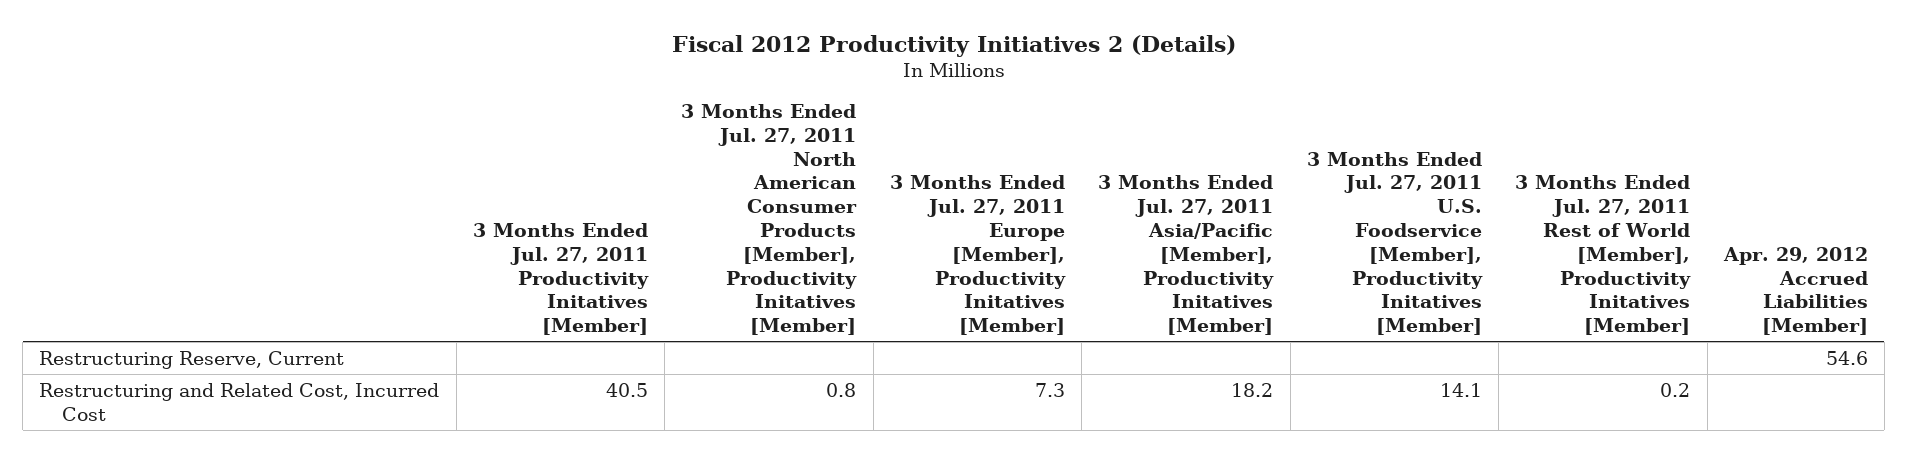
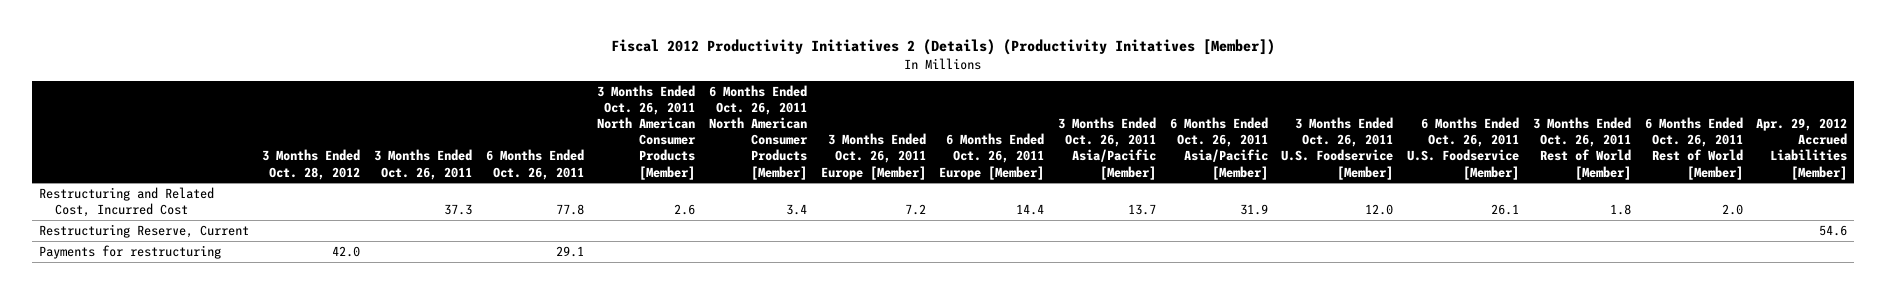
- Fiscal 2012 Productivity Initiatives 2 (Details)
+ Fiscal 2012 Productivity Initiatives 2 (Details) (Productivity Initatives [Member])
- | 3 Months Ended Jul. 27, 2011 Productivity Initatives [Member] | 3 Months Ended Jul. 27, 2011 North American Consumer Products [Member], Productivity Initatives [Member] | 3 Months Ended Jul. 27, 2011 Europe [Member], Productivity Initatives [Member] | 3 Months Ended Jul. 27, 2011 Asia/Pacific [Member], Productivity Initatives [Member] | 3 Months Ended Jul. 27, 2011 U.S. Foodservice [Member], Productivity Initatives [Member] | 3 Months Ended Jul. 27, 2011 Rest of World [Member], Productivity Initatives [Member] | Apr. 29, 2012 Accrued Liabilities [Member]
+ | 3 Months Ended Oct. 28, 2012 | 3 Months Ended Oct. 26, 2011 | 6 Months Ended Oct. 26, 2011 | 3 Months Ended Oct. 26, 2011 North American Consumer Products [Member] | 6 Months Ended Oct. 26, 2011 North American Consumer Products [Member] | 3 Months Ended Oct. 26, 2011 Europe [Member] | 6 Months Ended Oct. 26, 2011 Europe [Member] | 3 Months Ended Oct. 26, 2011 Asia/Pacific [Member] | 6 Months Ended Oct. 26, 2011 Asia/Pacific [Member] | 3 Months Ended Oct. 26, 2011 U.S. Foodservice [Member] | 6 Months Ended Oct. 26, 2011 U.S. Foodservice [Member] | 3 Months Ended Oct. 26, 2011 Rest of World [Member] | 6 Months Ended Oct. 26, 2011 Rest of World [Member] | Apr. 29, 2012 Accrued Liabilities [Member]
moved down: Restructuring Reserve, Current | | | | | | | | | | | | | | 54.6
+ Payments for restructuring | 42.0 | | 29.1 | | | | | | | | | | |

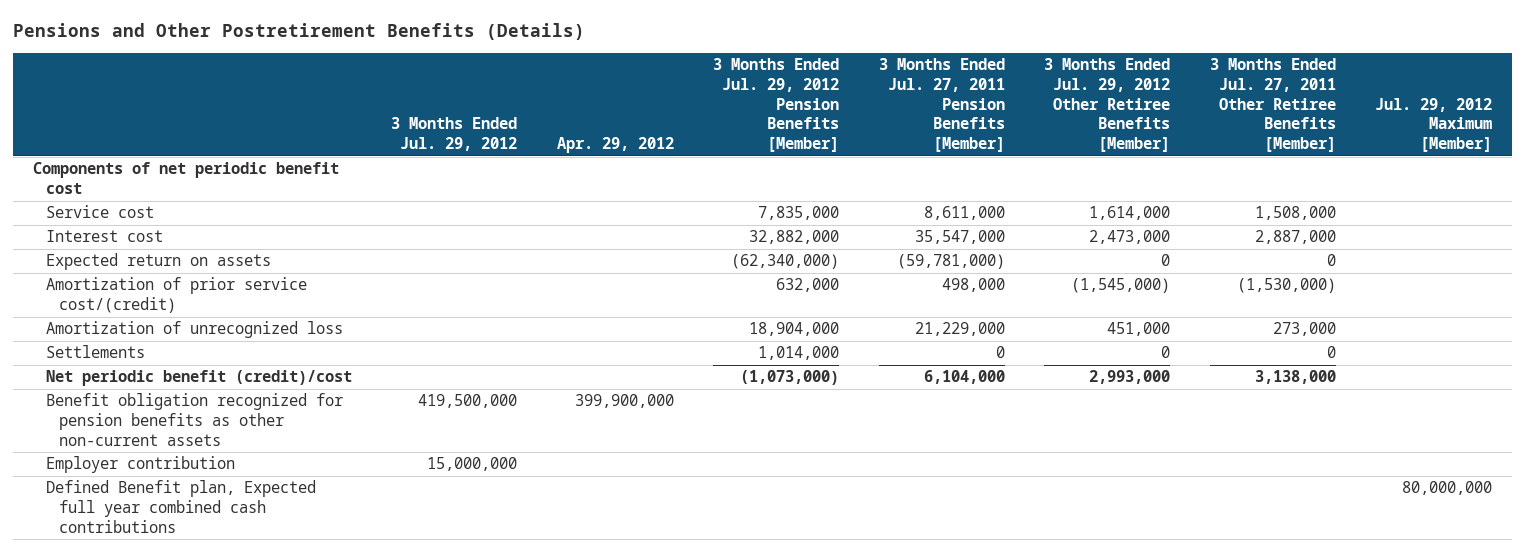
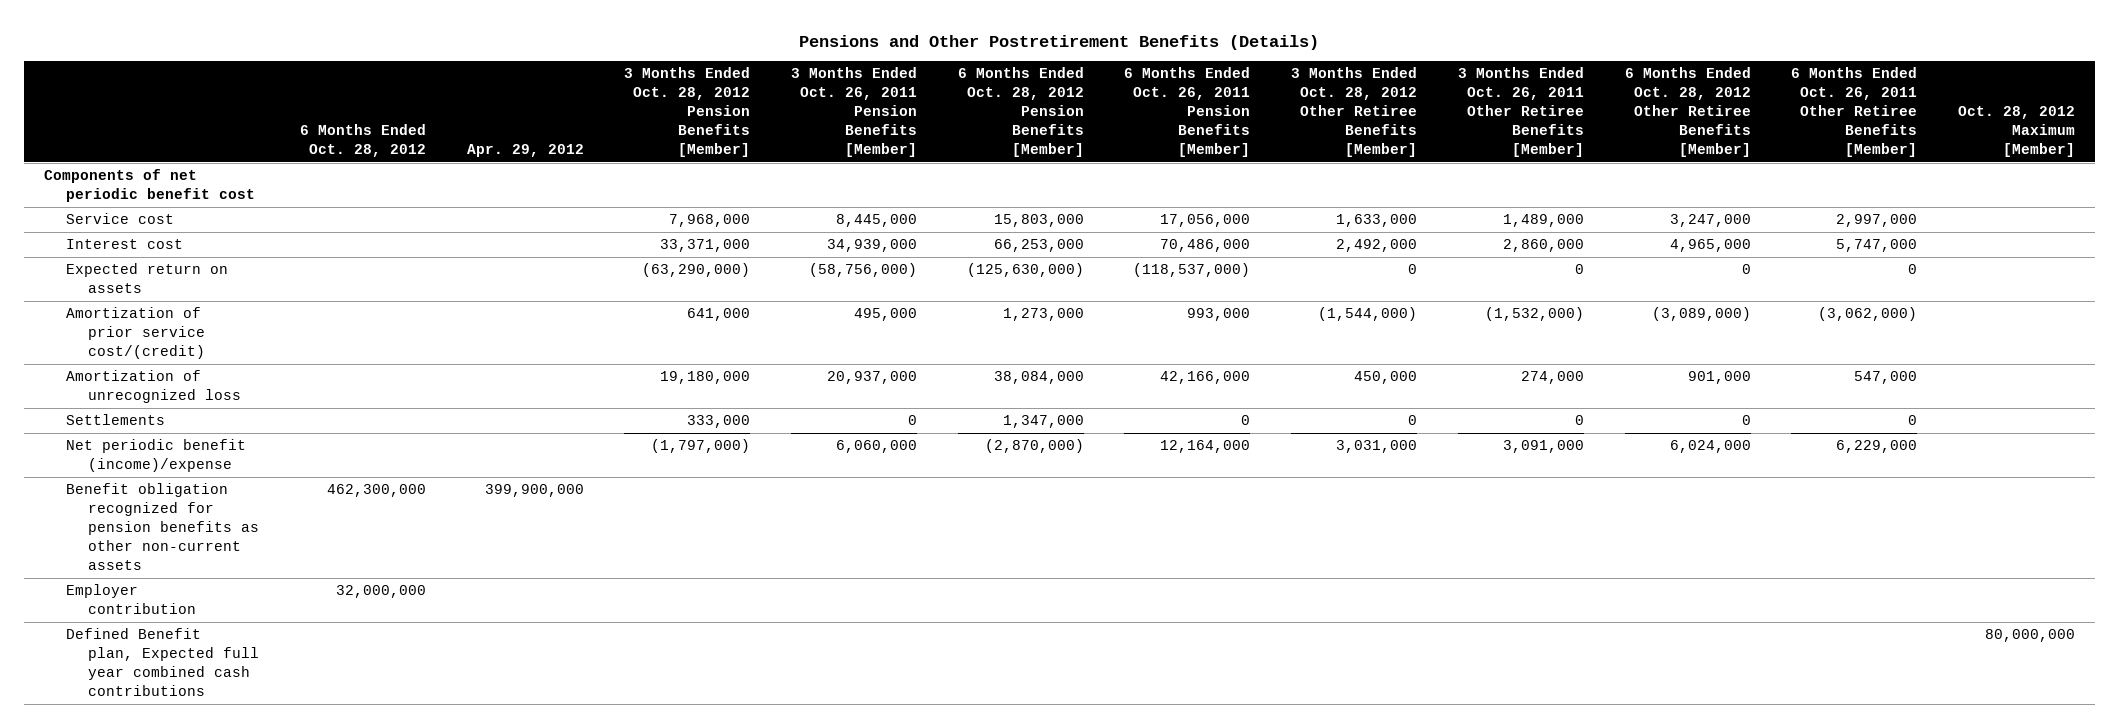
- | 3 Months Ended Jul. 29, 2012 | Apr. 29, 2012 | 3 Months Ended Jul. 29, 2012 Pension Benefits [Member] | 3 Months Ended Jul. 27, 2011 Pension Benefits [Member] | 3 Months Ended Jul. 29, 2012 Other Retiree Benefits [Member] | 3 Months Ended Jul. 27, 2011 Other Retiree Benefits [Member] | Jul. 29, 2012 Maximum [Member]
+ | 6 Months Ended Oct. 28, 2012 | Apr. 29, 2012 | 3 Months Ended Oct. 28, 2012 Pension Benefits [Member] | 3 Months Ended Oct. 26, 2011 Pension Benefits [Member] | 6 Months Ended Oct. 28, 2012 Pension Benefits [Member] | 6 Months Ended Oct. 26, 2011 Pension Benefits [Member] | 3 Months Ended Oct. 28, 2012 Other Retiree Benefits [Member] | 3 Months Ended Oct. 26, 2011 Other Retiree Benefits [Member] | 6 Months Ended Oct. 28, 2012 Other Retiree Benefits [Member] | 6 Months Ended Oct. 26, 2011 Other Retiree Benefits [Member] | Oct. 28, 2012 Maximum [Member]
- Net periodic benefit (credit)/cost | | | (1,073,000) | 6,104,000 | 2,993,000 | 3,138,000 |
+ Net periodic benefit (income)/expense | | | (1,797,000) | 6,060,000 | (2,870,000) | 12,164,000 | 3,031,000 | 3,091,000 | 6,024,000 | 6,229,000 |

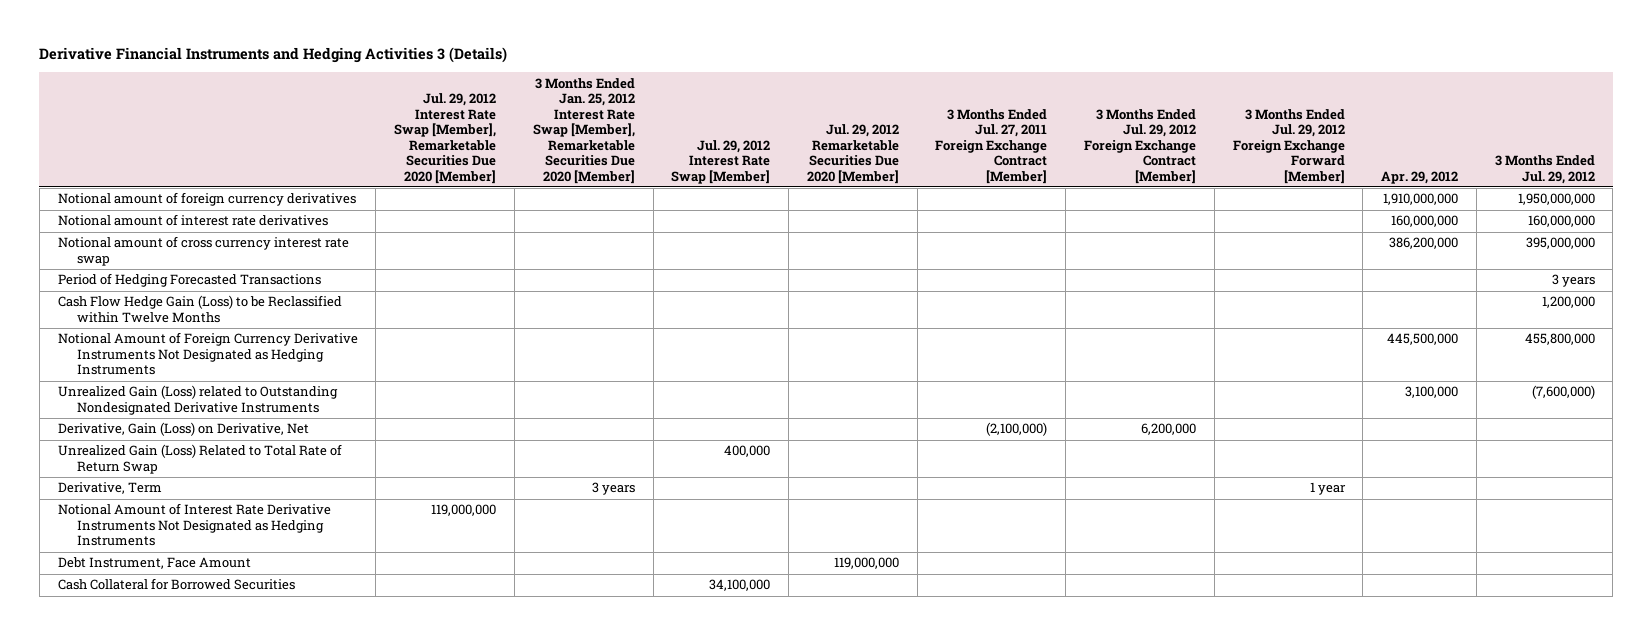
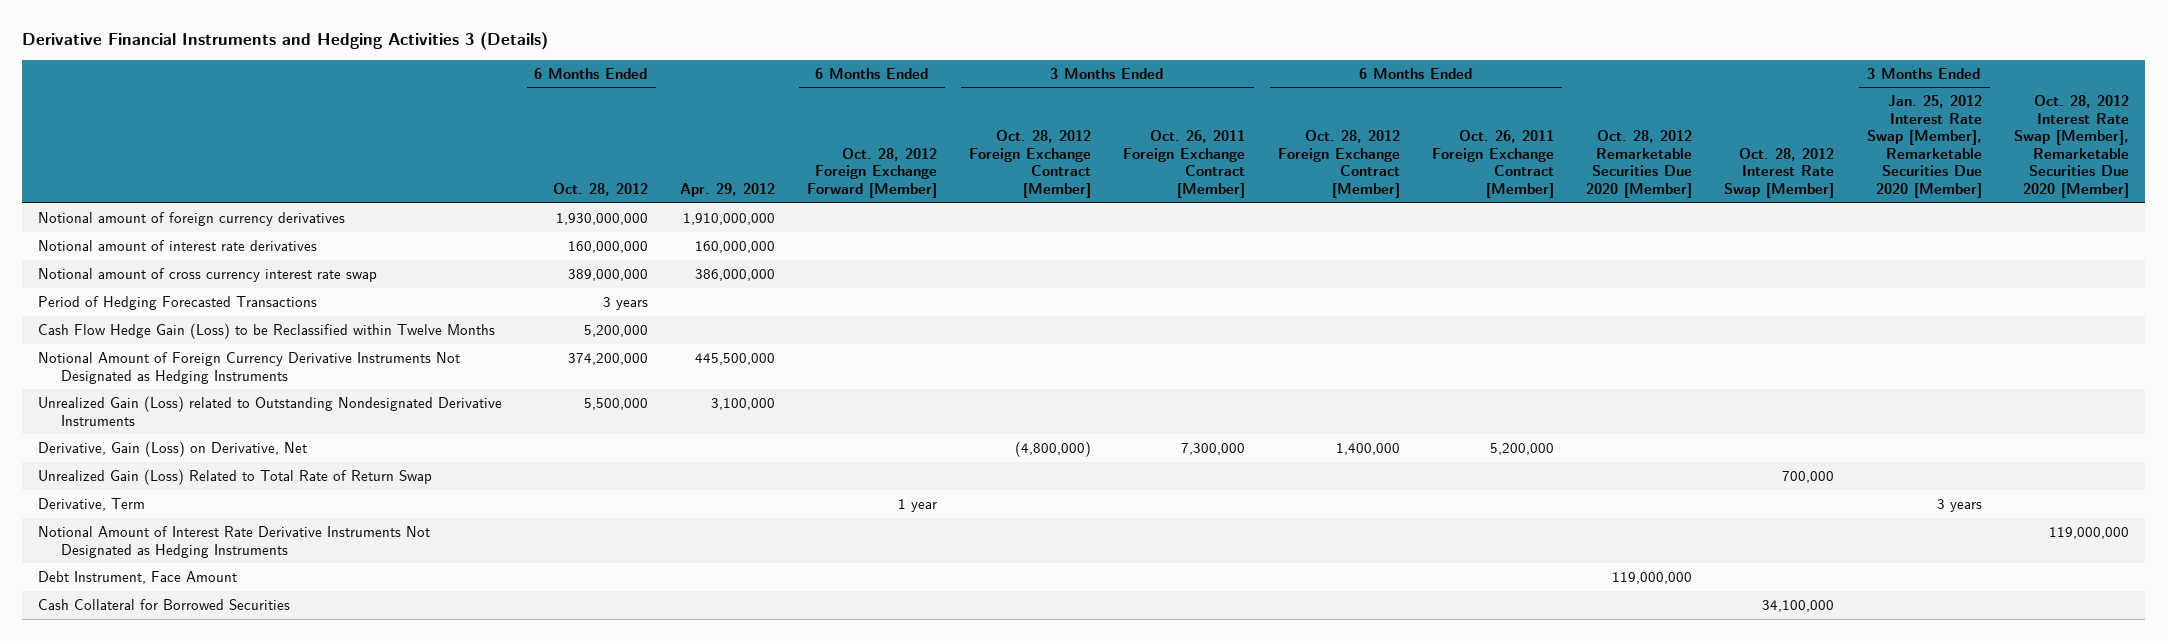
- | Jul. 29, 2012 Interest Rate Swap [Member], Remarketable Securities Due 2020 [Member] | 3 Months Ended Jan. 25, 2012 Interest Rate Swap [Member], Remarketable Securities Due 2020 [Member] | Jul. 29, 2012 Interest Rate Swap [Member] | Jul. 29, 2012 Remarketable Securities Due 2020 [Member] | 3 Months Ended Jul. 27, 2011 Foreign Exchange Contract [Member] | 3 Months Ended Jul. 29, 2012 Foreign Exchange Contract [Member] | 3 Months Ended Jul. 29, 2012 Foreign Exchange Forward [Member] | Apr. 29, 2012 | 3 Months Ended Jul. 29, 2012
+ | 6 Months Ended Oct. 28, 2012 | Apr. 29, 2012 | 6 Months Ended Oct. 28, 2012 Foreign Exchange Forward [Member] | 3 Months Ended Oct. 28, 2012 Foreign Exchange Contract [Member] | 3 Months Ended Oct. 26, 2011 Foreign Exchange Contract [Member] | 6 Months Ended Oct. 28, 2012 Foreign Exchange Contract [Member] | 6 Months Ended Oct. 26, 2011 Foreign Exchange Contract [Member] | Oct. 28, 2012 Remarketable Securities Due 2020 [Member] | Oct. 28, 2012 Interest Rate Swap [Member] | 3 Months Ended Jan. 25, 2012 Interest Rate Swap [Member], Remarketable Securities Due 2020 [Member] | Oct. 28, 2012 Interest Rate Swap [Member], Remarketable Securities Due 2020 [Member]
- Notional amount of cross currency interest rate swap | | | | | | | | 386,200,000 | 395,000,000
+ Notional amount of cross currency interest rate swap | 389,000,000 | 386,000,000 | | | | | | | | |

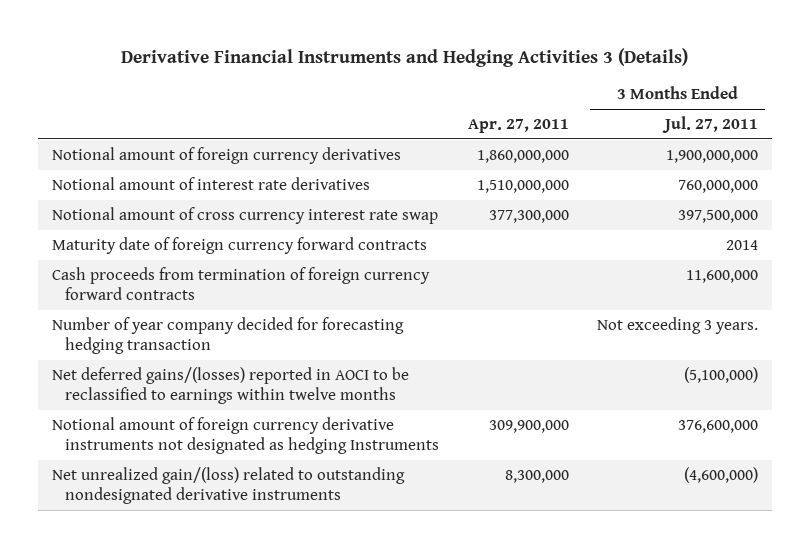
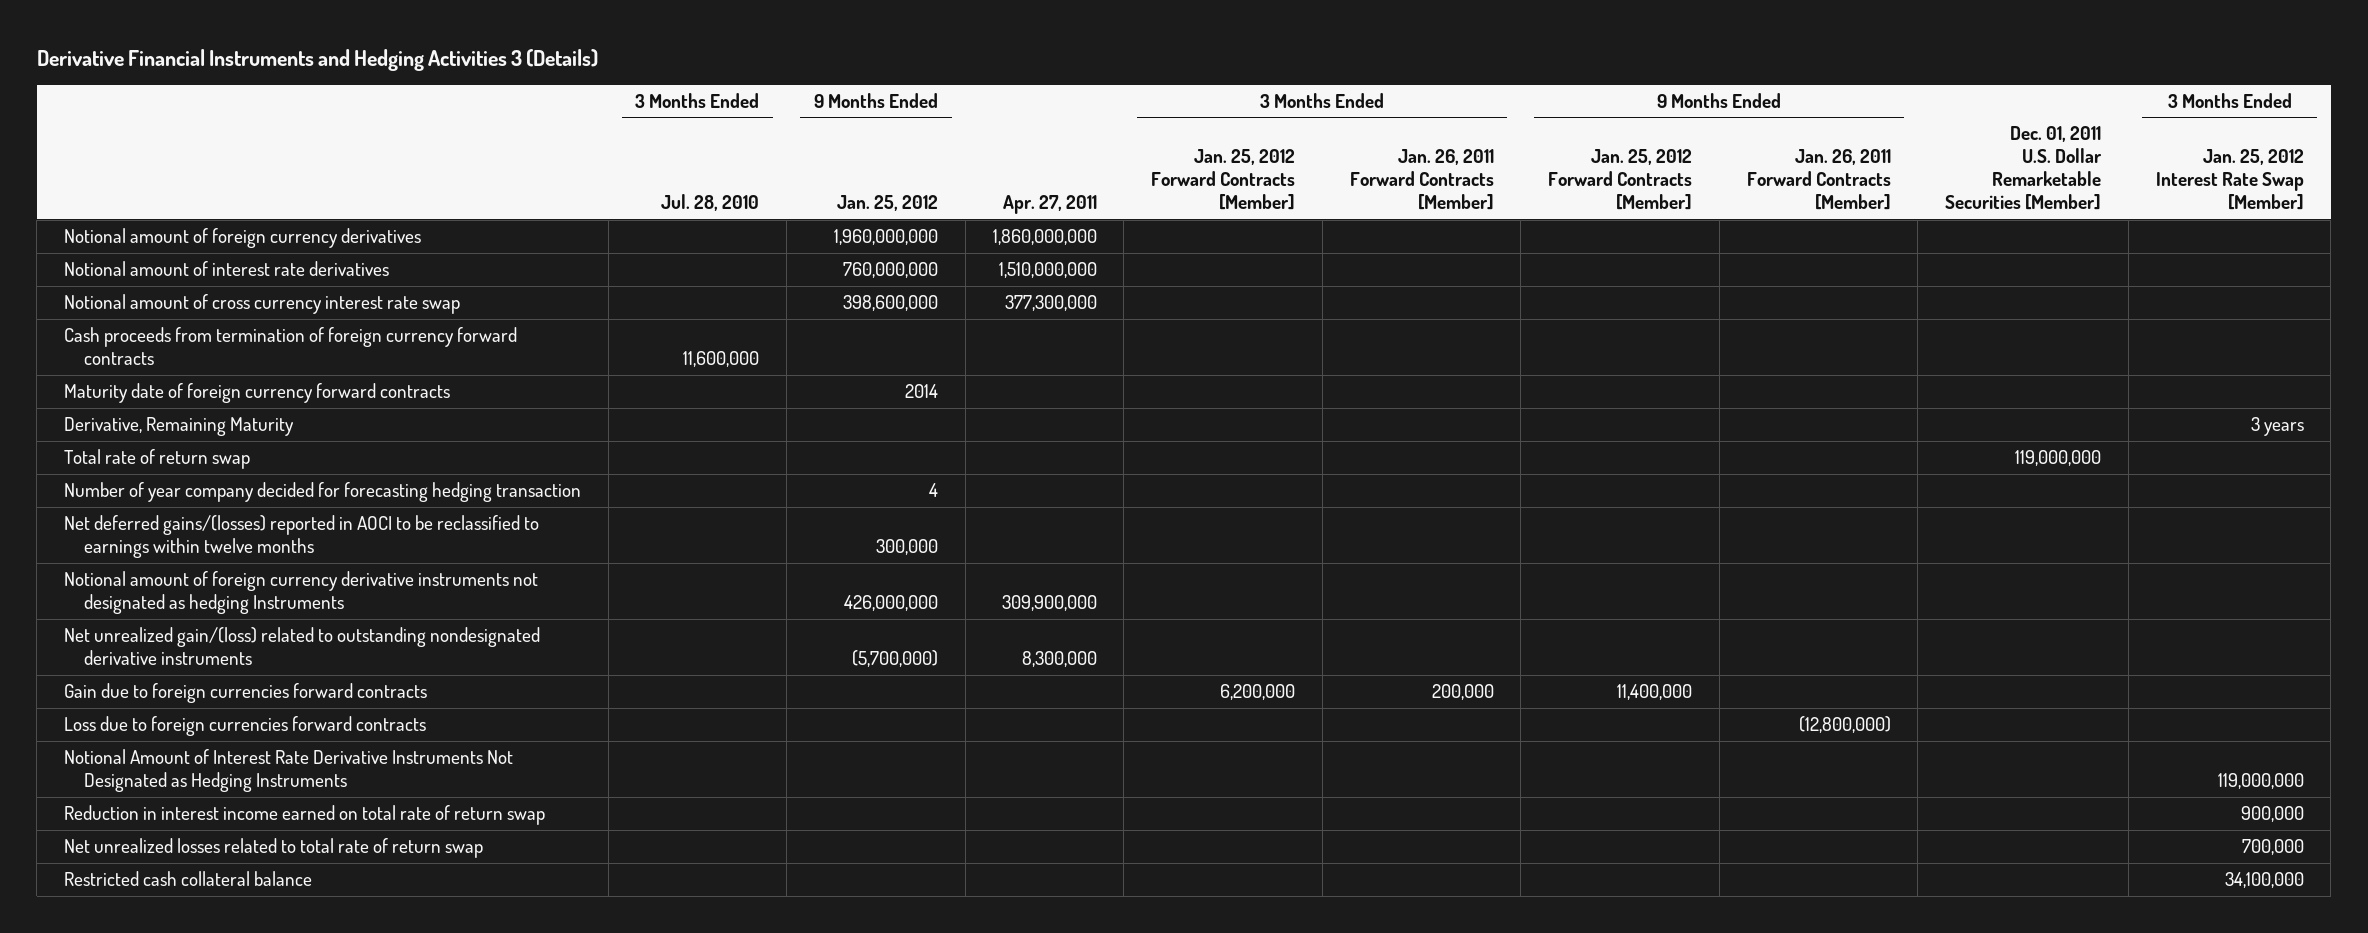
- | Apr. 27, 2011 | 3 Months Ended Jul. 27, 2011
+ | 3 Months Ended Jul. 28, 2010 | 9 Months Ended Jan. 25, 2012 | Apr. 27, 2011 | 3 Months Ended Jan. 25, 2012 Forward Contracts [Member] | 3 Months Ended Jan. 26, 2011 Forward Contracts [Member] | 9 Months Ended Jan. 25, 2012 Forward Contracts [Member] | 9 Months Ended Jan. 26, 2011 Forward Contracts [Member] | Dec. 01, 2011 U.S. Dollar Remarketable Securities [Member] | 3 Months Ended Jan. 25, 2012 Interest Rate Swap [Member]
moved down: Maturity date of foreign currency forward contracts | | 2014 | | | | | | |
+ Derivative, Remaining Maturity | | | | | | | | | 3 years
+ Total rate of return swap | | | | | | | | 119,000,000 |
+ Gain due to foreign currencies forward contracts | | | | 6,200,000 | 200,000 | 11,400,000 | | |
+ Loss due to foreign currencies forward contracts | | | | | | | (12,800,000) | |
+ Notional Amount of Interest Rate Derivative Instruments Not Designated as Hedging Instruments | | | | | | | | | 119,000,000
+ Reduction in interest income earned on total rate of return swap | | | | | | | | | 900,000
+ Net unrealized losses related to total rate of return swap | | | | | | | | | 700,000
+ Restricted cash collateral balance | | | | | | | | | 34,100,000

